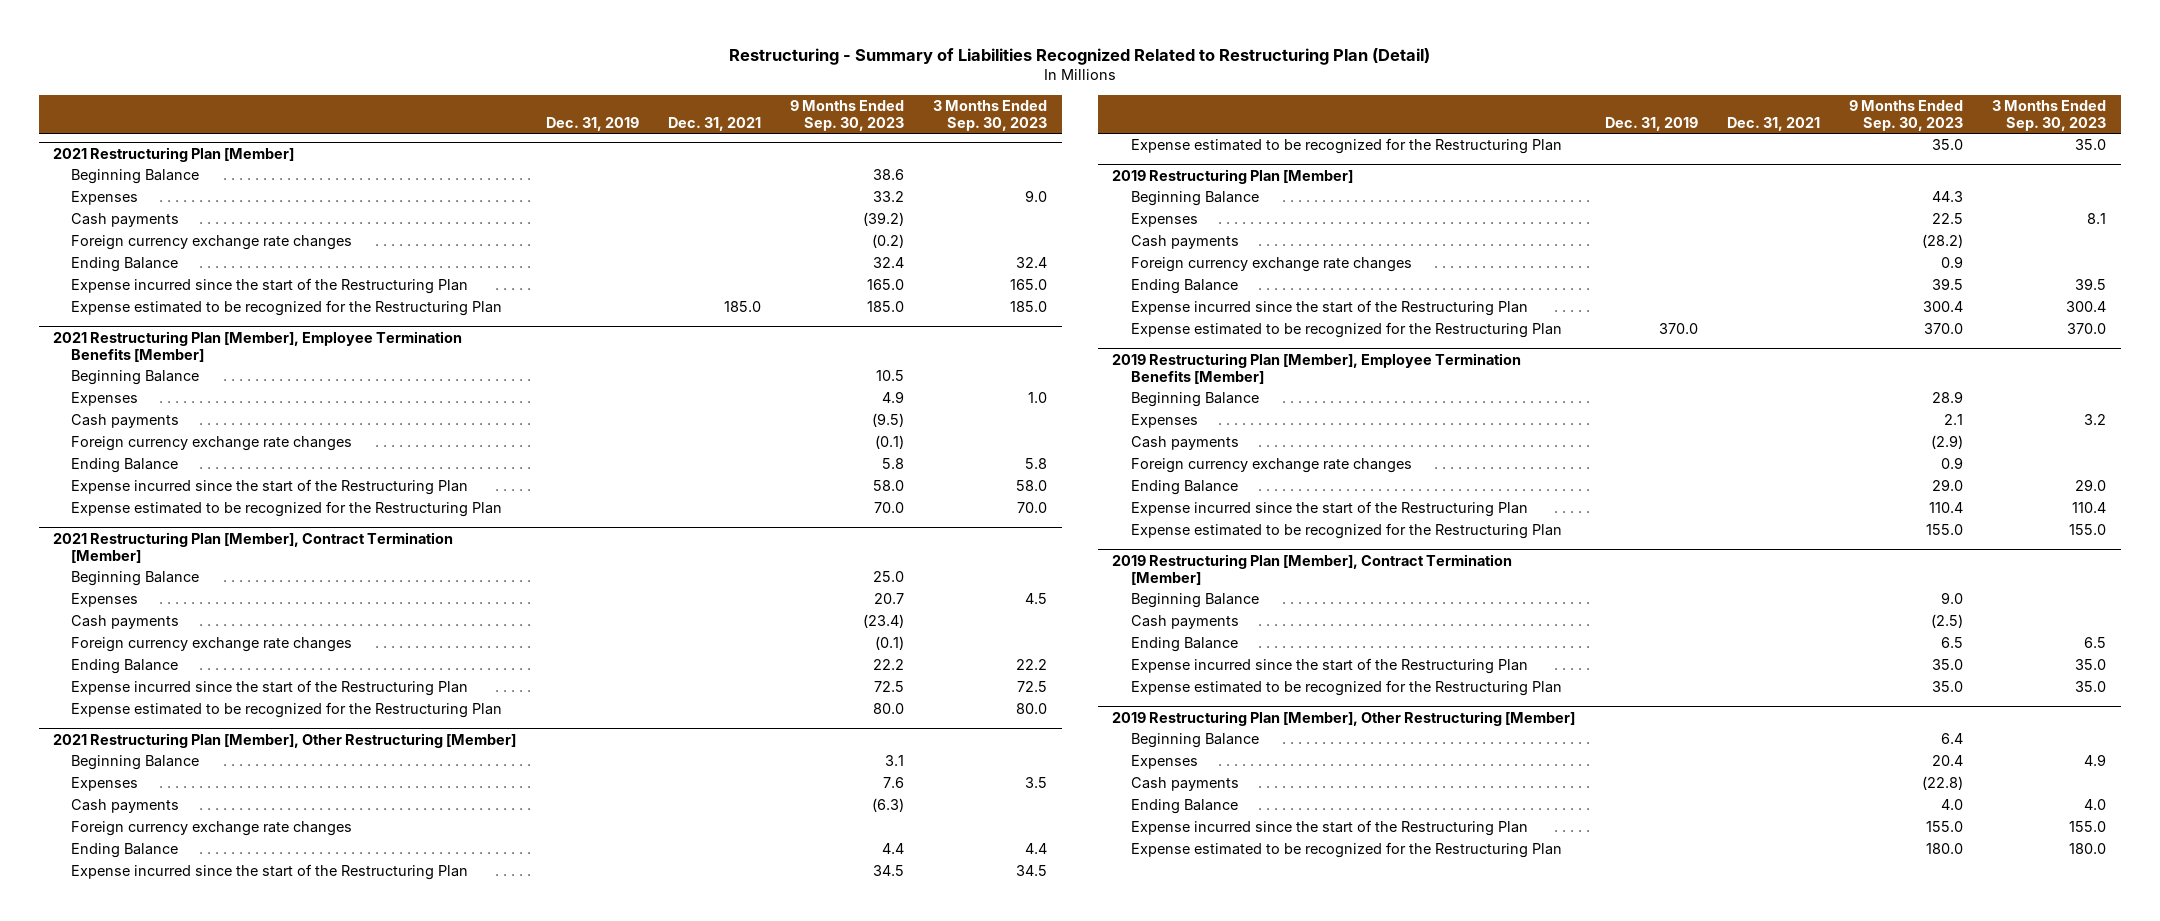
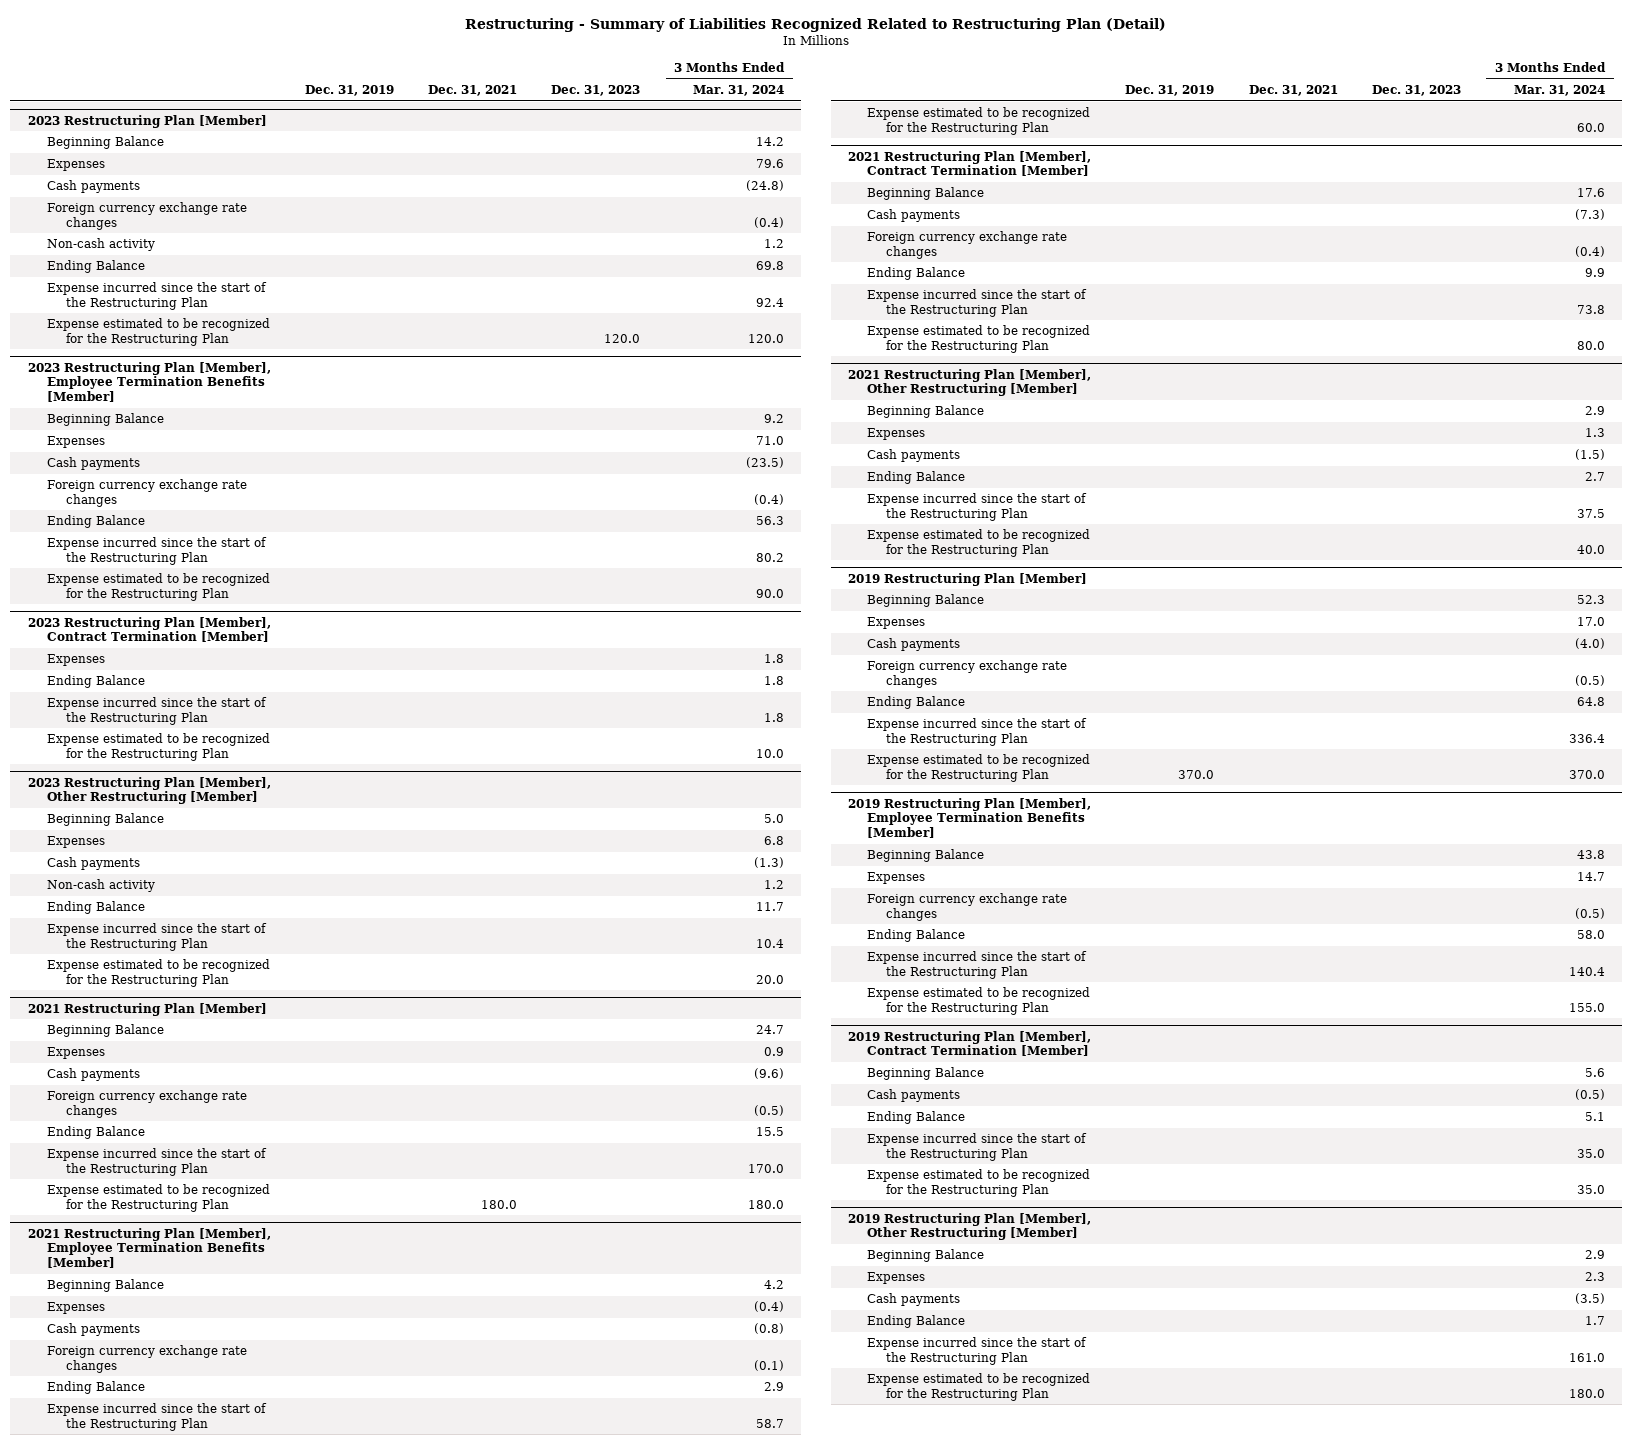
- | Dec. 31, 2019 | Dec. 31, 2021 | 9 Months Ended Sep. 30, 2023 | 3 Months Ended Sep. 30, 2023
+ | Dec. 31, 2019 | Dec. 31, 2021 | Dec. 31, 2023 | 3 Months Ended Mar. 31, 2024
+ 2023 Restructuring Plan [Member]
+ Beginning Balance | | | | 14.2
+ Expenses | | | | 79.6
+ Cash payments | | | | (24.8)
+ Foreign currency exchange rate changes | | | | (0.4)
+ Non-cash activity | | | | 1.2
+ Ending Balance | | | | 69.8
+ Expense incurred since the start of the Restructuring Plan | | | | 92.4
+ Expense estimated to be recognized for the Restructuring Plan | | | 120.0 | 120.0
+ 2023 Restructuring Plan [Member], Employee Termination Benefits [Member]
+ Beginning Balance | | | | 9.2
+ Expenses | | | | 71.0
+ Cash payments | | | | (23.5)
+ Foreign currency exchange rate changes | | | | (0.4)
+ Ending Balance | | | | 56.3
+ Expense incurred since the start of the Restructuring Plan | | | | 80.2
+ Expense estimated to be recognized for the Restructuring Plan | | | | 90.0
+ 2023 Restructuring Plan [Member], Contract Termination [Member]
+ Expenses | | | | 1.8
+ Ending Balance | | | | 1.8
+ Expense incurred since the start of the Restructuring Plan | | | | 1.8
+ Expense estimated to be recognized for the Restructuring Plan | | | | 10.0
+ 2023 Restructuring Plan [Member], Other Restructuring [Member]
+ Beginning Balance | | | | 5.0
+ Expenses | | | | 6.8
+ Cash payments | | | | (1.3)
+ Non-cash activity | | | | 1.2
+ Ending Balance | | | | 11.7
+ Expense incurred since the start of the Restructuring Plan | | | | 10.4
+ Expense estimated to be recognized for the Restructuring Plan | | | | 20.0
@ 2021 Restructuring Plan [Member]
- Expense estimated to be recognized for the Restructuring Plan | | 185.0 | 185.0 | 185.0
+ Expense estimated to be recognized for the Restructuring Plan | | 180.0 | | 180.0
@ 2021 Restructuring Plan [Member], Contract Termination [Member]
- Expenses | | | 20.7 | 4.5
@ 2021 Restructuring Plan [Member], Other Restructuring [Member]
- Foreign currency exchange rate changes
@ 2019 Restructuring Plan [Member], Employee Termination Benefits [Member]
- Cash payments | | | (2.9) |

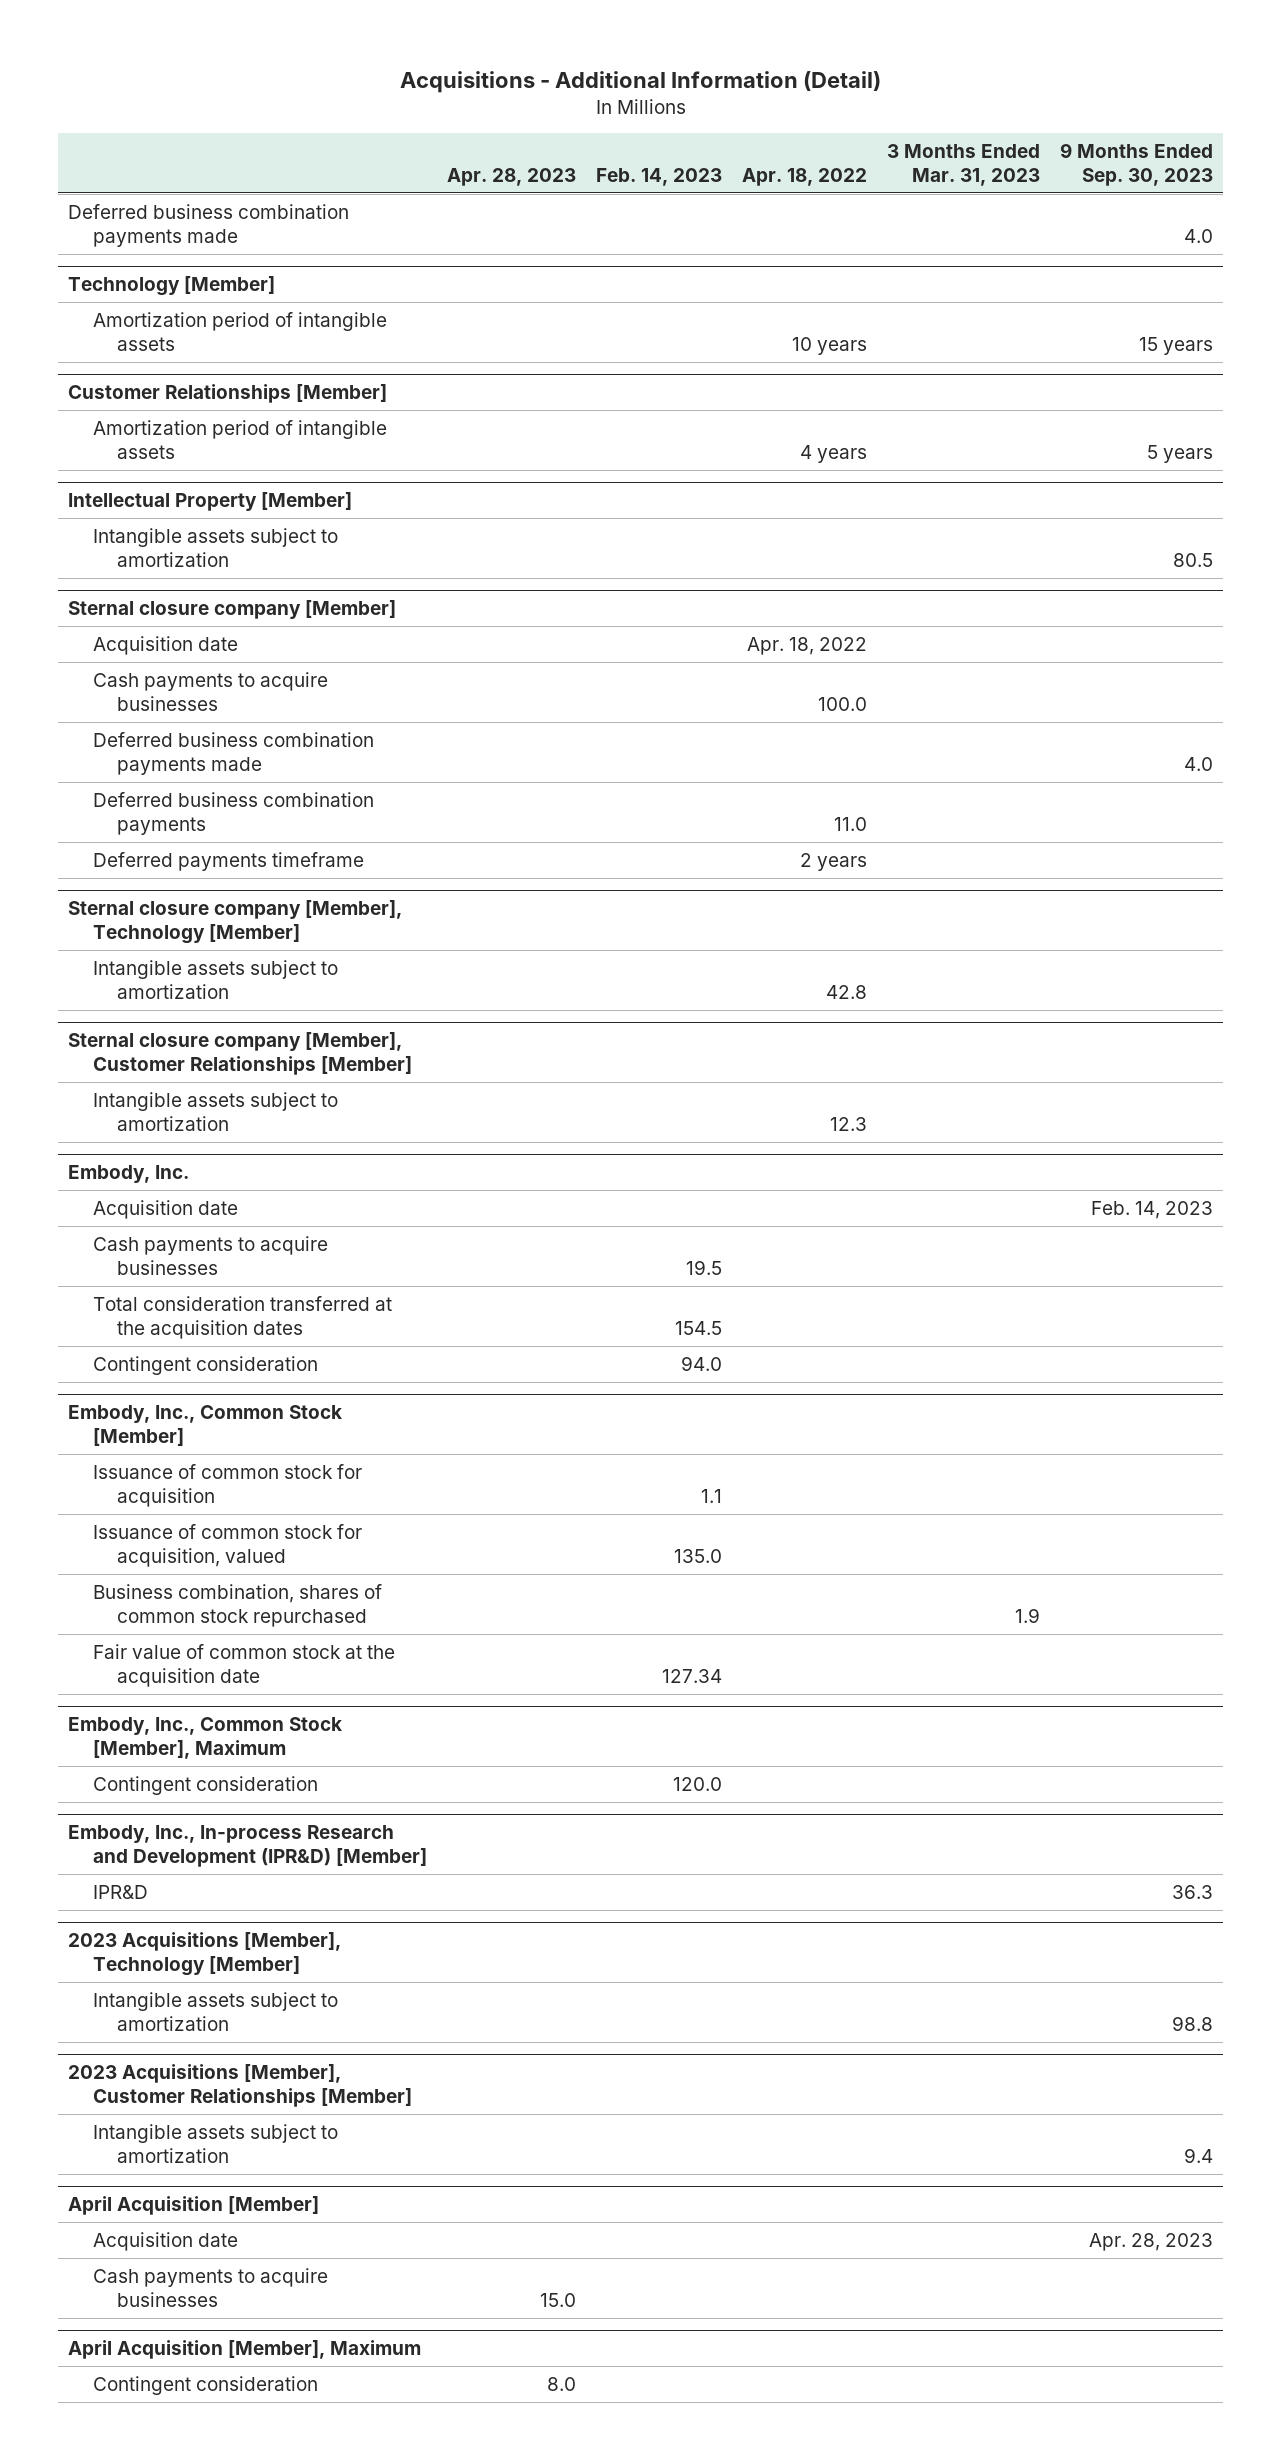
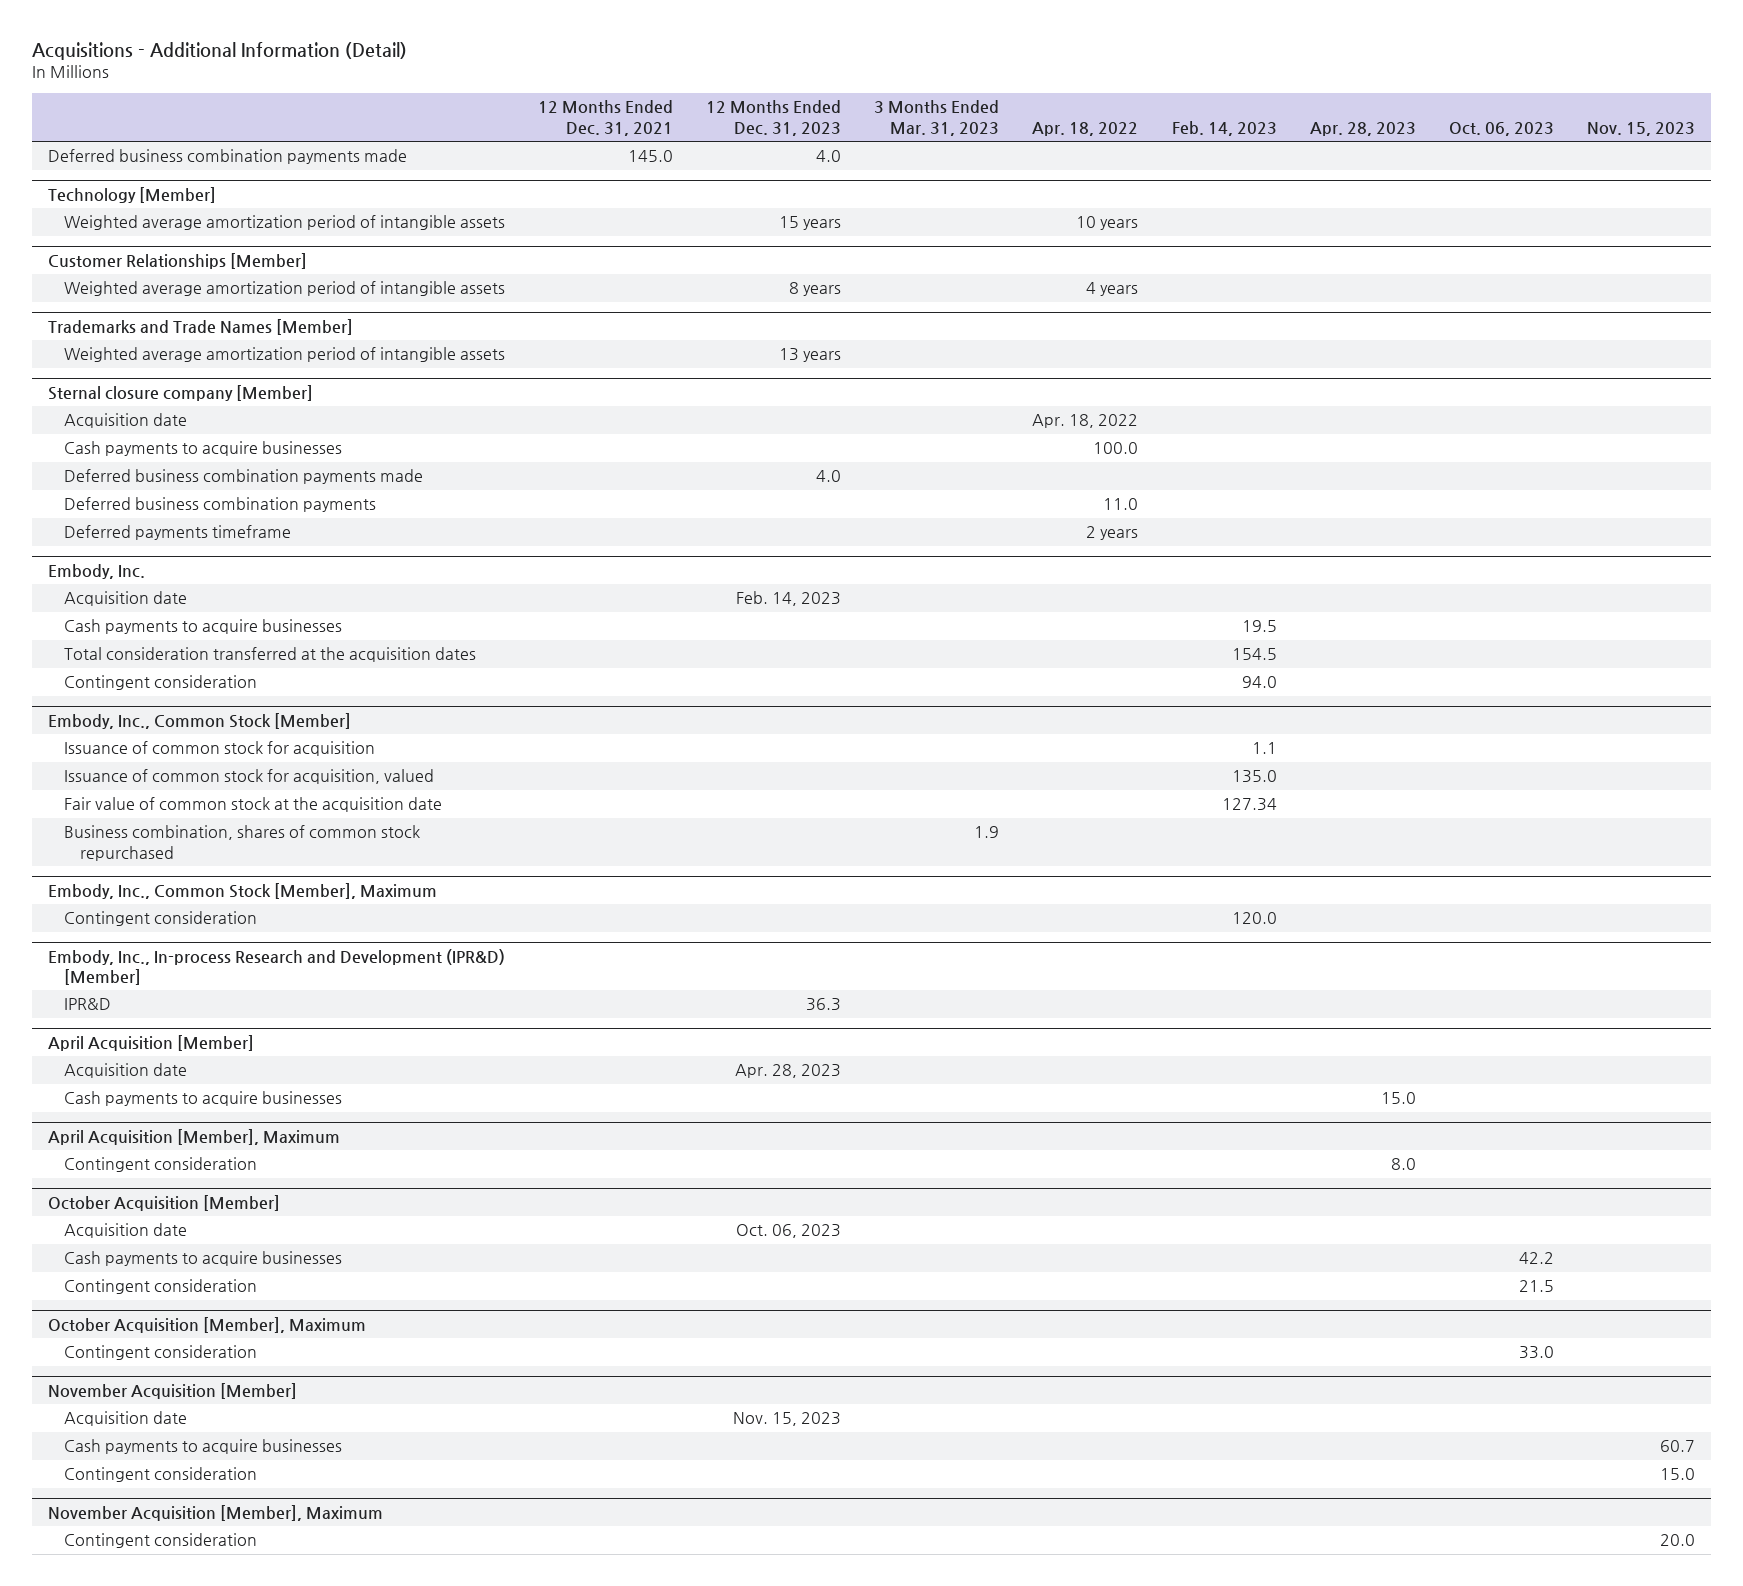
- | Apr. 28, 2023 | Feb. 14, 2023 | Apr. 18, 2022 | 3 Months Ended Mar. 31, 2023 | 9 Months Ended Sep. 30, 2023
+ | 12 Months Ended Dec. 31, 2021 | 12 Months Ended Dec. 31, 2023 | 3 Months Ended Mar. 31, 2023 | Apr. 18, 2022 | Feb. 14, 2023 | Apr. 28, 2023 | Oct. 06, 2023 | Nov. 15, 2023
@ Technology [Member]
- Amortization period of intangible assets | | | 10 years | | 15 years
+ Weighted average amortization period of intangible assets | | 15 years | | 10 years | | | |
@ Customer Relationships [Member]
- Amortization period of intangible assets | | | 4 years | | 5 years
- Intellectual Property [Member]
- Intangible assets subject to amortization | | | | | 80.5
@ Customer Relationships [Member]
+ Weighted average amortization period of intangible assets | | 8 years | | 4 years | | | |
+ Trademarks and Trade Names [Member]
+ Weighted average amortization period of intangible assets | | 13 years | | | | | |
- Sternal closure company [Member], Technology [Member]
- Intangible assets subject to amortization | | | 42.8 | |
- Sternal closure company [Member], Customer Relationships [Member]
- Intangible assets subject to amortization | | | 12.3 | |
@ Embody, Inc., Common Stock [Member]
moved down: Business combination, shares of common stock repurchased | | | 1.9 | | | | |
- 2023 Acquisitions [Member], Technology [Member]
- Intangible assets subject to amortization | | | | | 98.8
- 2023 Acquisitions [Member], Customer Relationships [Member]
- Intangible assets subject to amortization | | | | | 9.4
+ October Acquisition [Member]
+ Acquisition date | | Oct. 06, 2023 | | | | | |
+ Cash payments to acquire businesses | | | | | | | 42.2 |
+ Contingent consideration | | | | | | | 21.5 |
+ October Acquisition [Member], Maximum
+ Contingent consideration | | | | | | | 33.0 |
+ November Acquisition [Member]
+ Acquisition date | | Nov. 15, 2023 | | | | | |
+ Cash payments to acquire businesses | | | | | | | | 60.7
+ Contingent consideration | | | | | | | | 15.0
+ November Acquisition [Member], Maximum
+ Contingent consideration | | | | | | | | 20.0

